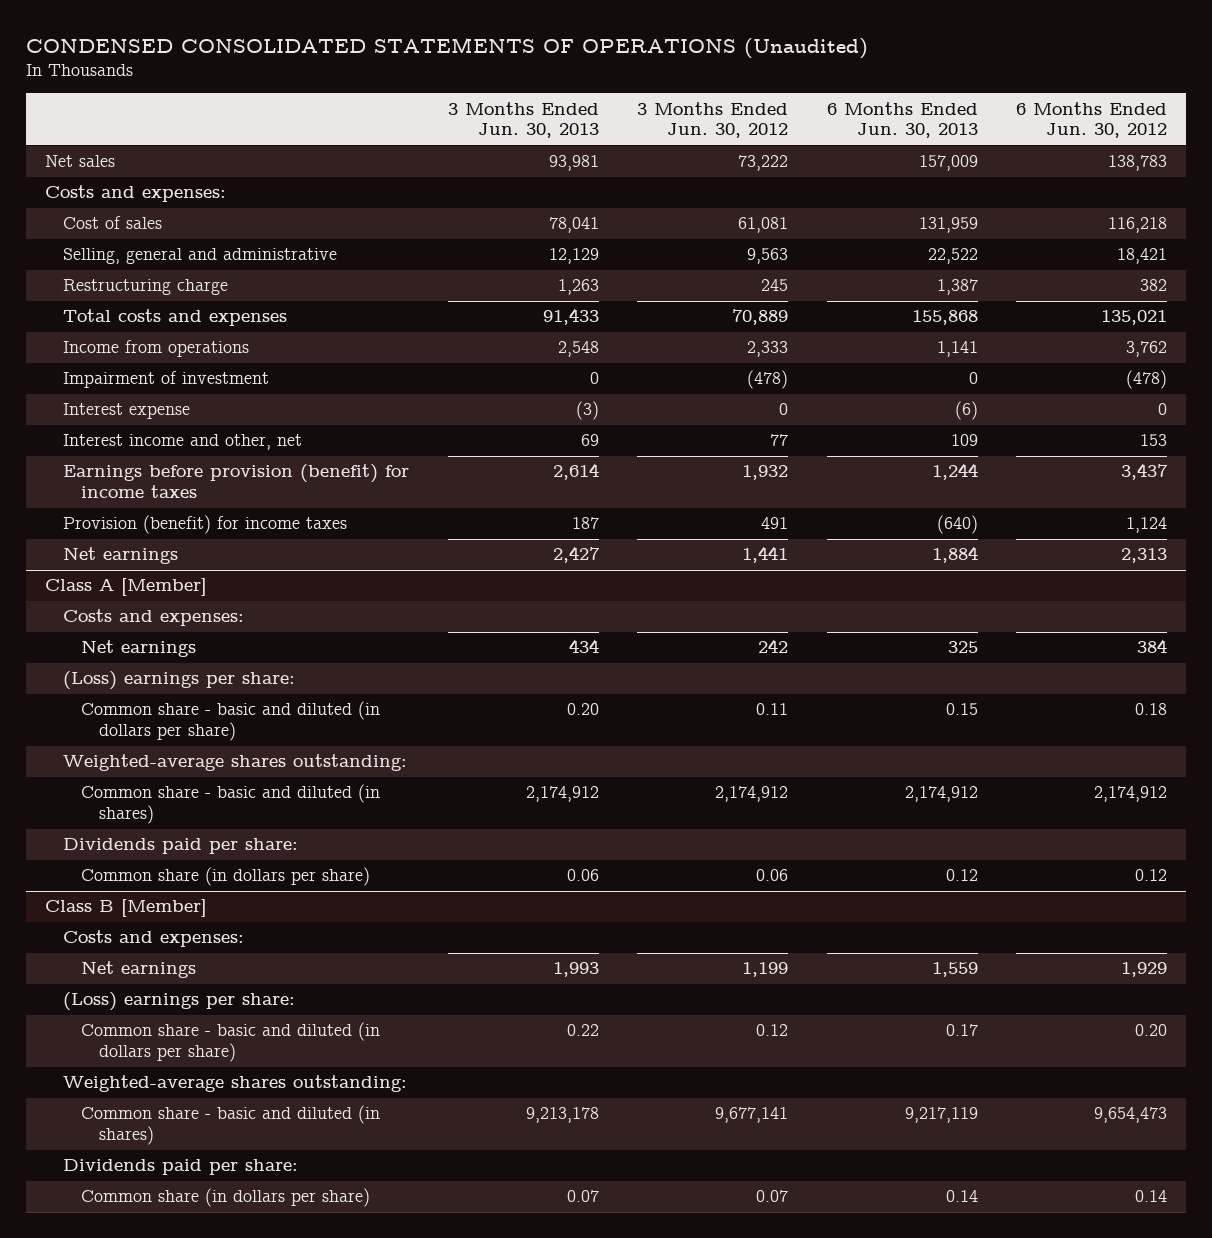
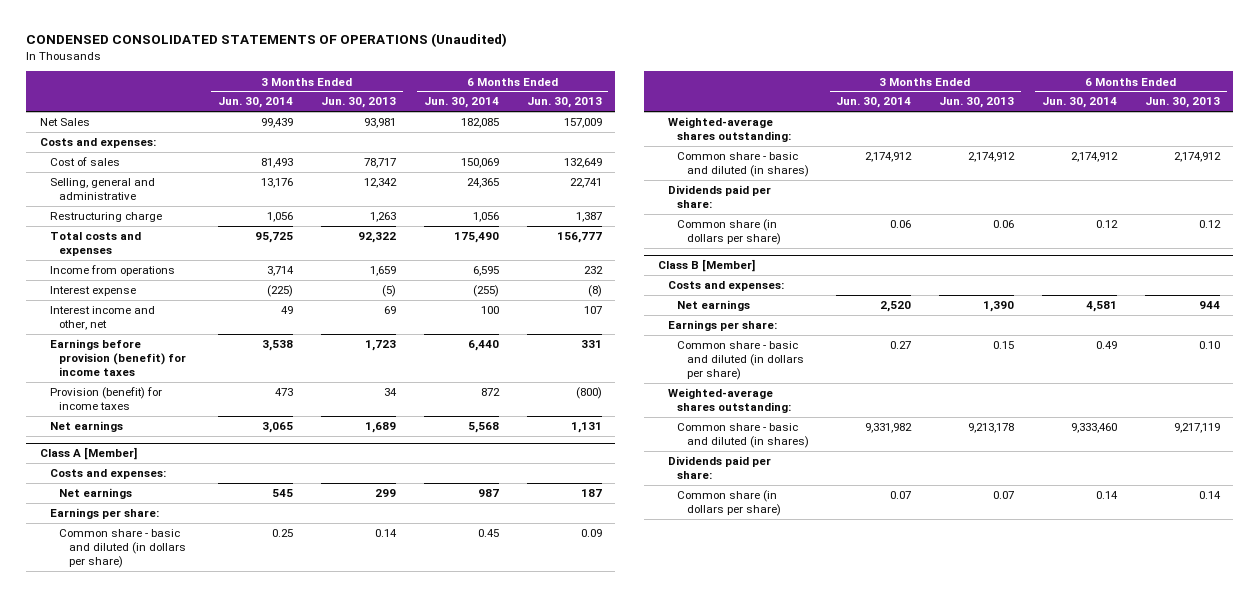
- | 3 Months Ended Jun. 30, 2013 | 3 Months Ended Jun. 30, 2012 | 6 Months Ended Jun. 30, 2013 | 6 Months Ended Jun. 30, 2012
+ | 3 Months Ended Jun. 30, 2014 | 3 Months Ended Jun. 30, 2013 | 6 Months Ended Jun. 30, 2014 | 6 Months Ended Jun. 30, 2013
- Net sales | 93,981 | 73,222 | 157,009 | 138,783
+ Net Sales | 99,439 | 93,981 | 182,085 | 157,009
- Cost of sales | 78,041 | 61,081 | 131,959 | 116,218
- Selling, general and administrative | 12,129 | 9,563 | 22,522 | 18,421
+ Cost of sales | 81,493 | 78,717 | 150,069 | 132,649
+ Selling, general and administrative | 13,176 | 12,342 | 24,365 | 22,741
- Total costs and expenses | 91,433 | 70,889 | 155,868 | 135,021
- Income from operations | 2,548 | 2,333 | 1,141 | 3,762
- Impairment of investment | 0 | (478) | 0 | (478)
- Interest expense | (3) | 0 | (6) | 0
- Interest income and other, net | 69 | 77 | 109 | 153
- Earnings before provision (benefit) for income taxes | 2,614 | 1,932 | 1,244 | 3,437
- Provision (benefit) for income taxes | 187 | 491 | (640) | 1,124
- Net earnings | 2,427 | 1,441 | 1,884 | 2,313
+ Total costs and expenses | 95,725 | 92,322 | 175,490 | 156,777
+ Income from operations | 3,714 | 1,659 | 6,595 | 232
+ Interest expense | (225) | (5) | (255) | (8)
+ Interest income and other, net | 49 | 69 | 100 | 107
+ Earnings before provision (benefit) for income taxes | 3,538 | 1,723 | 6,440 | 331
+ Provision (benefit) for income taxes | 473 | 34 | 872 | (800)
+ Net earnings | 3,065 | 1,689 | 5,568 | 1,131
@ Class A [Member]
- Net earnings | 434 | 242 | 325 | 384
- (Loss) earnings per share:
- Common share - basic and diluted (in dollars per share) | 0.20 | 0.11 | 0.15 | 0.18
+ Net earnings | 545 | 299 | 987 | 187
+ Earnings per share:
+ Common share - basic and diluted (in dollars per share) | 0.25 | 0.14 | 0.45 | 0.09
@ Class B [Member]
- Net earnings | 1,993 | 1,199 | 1,559 | 1,929
- (Loss) earnings per share:
- Common share - basic and diluted (in dollars per share) | 0.22 | 0.12 | 0.17 | 0.20
+ Net earnings | 2,520 | 1,390 | 4,581 | 944
+ Earnings per share:
+ Common share - basic and diluted (in dollars per share) | 0.27 | 0.15 | 0.49 | 0.10

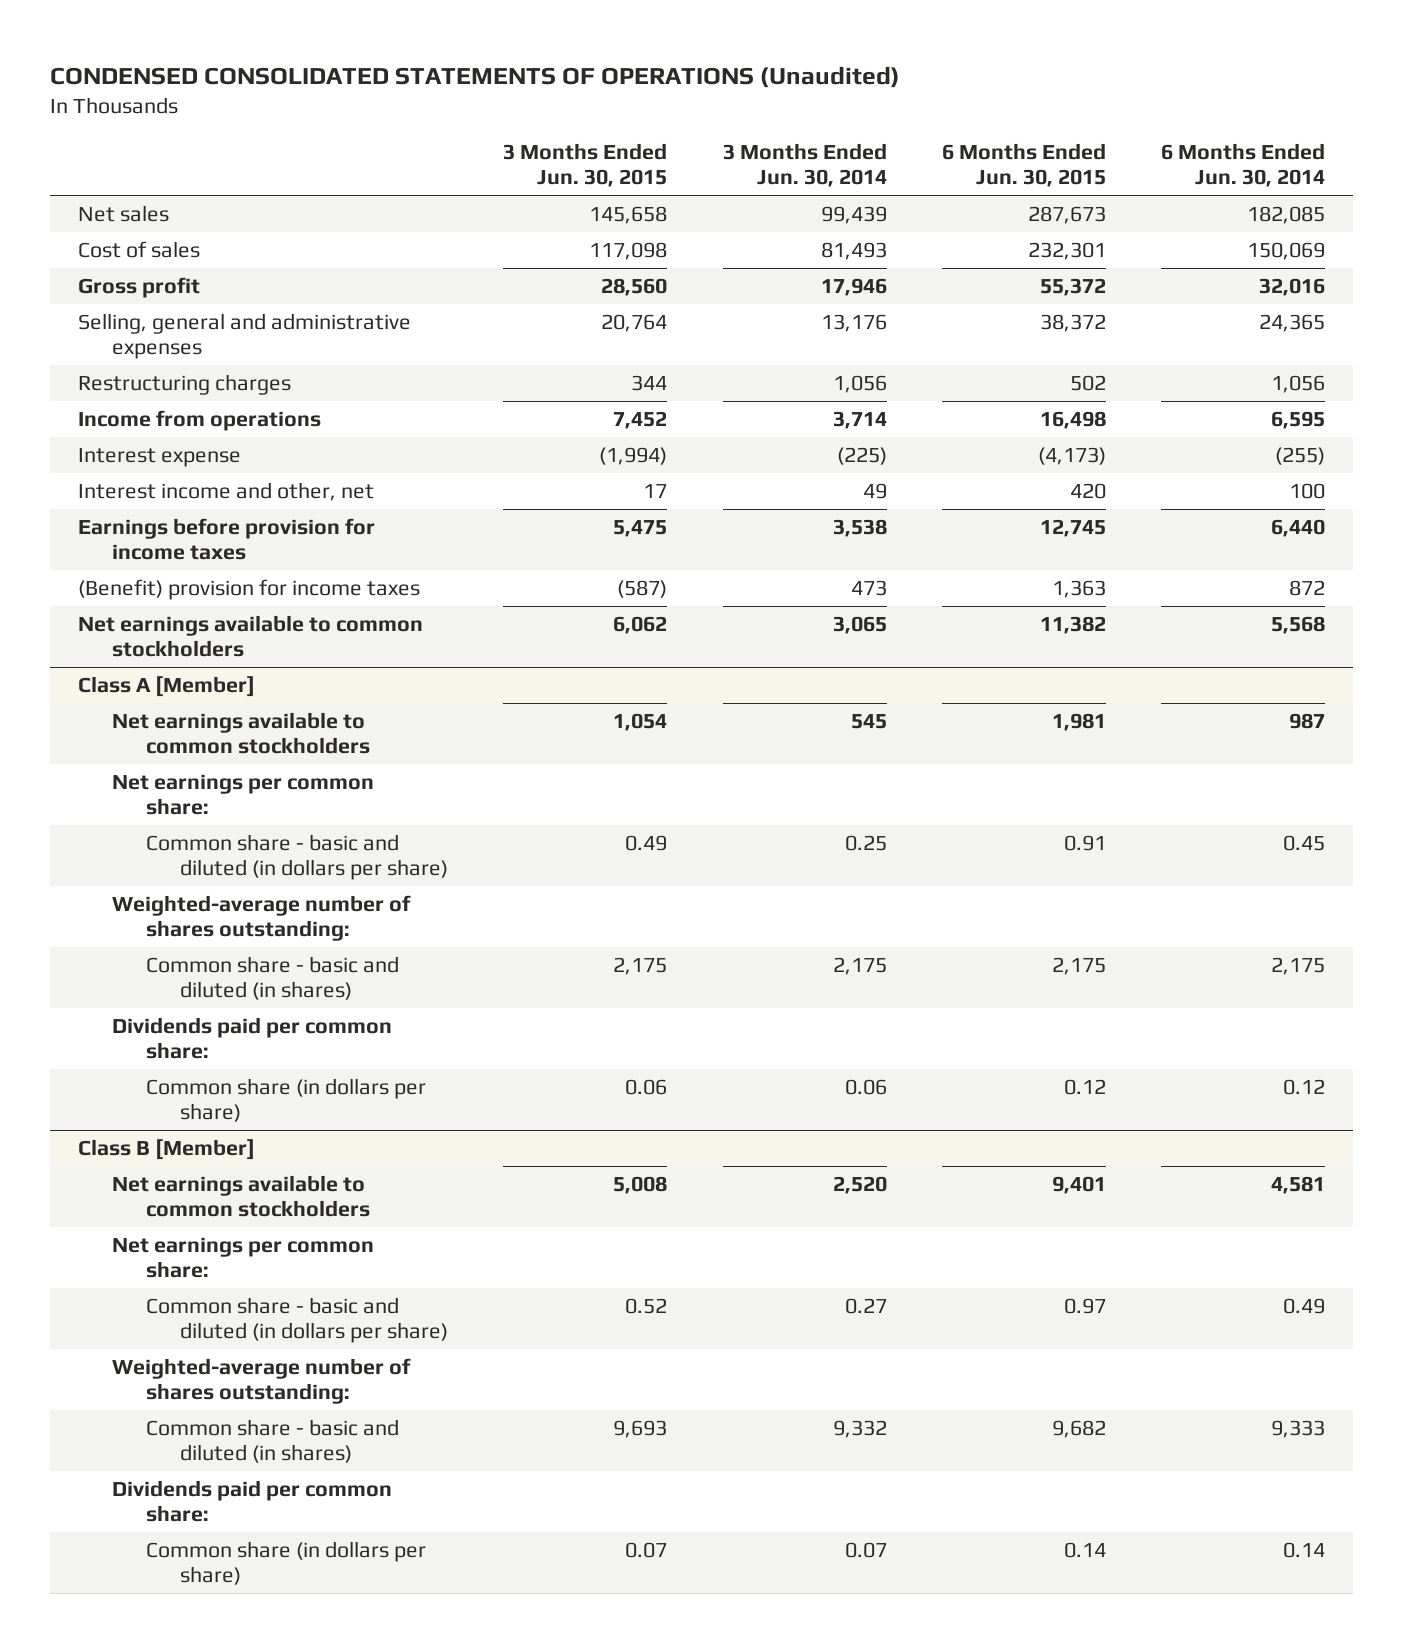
- | 3 Months Ended Jun. 30, 2014 | 3 Months Ended Jun. 30, 2013 | 6 Months Ended Jun. 30, 2014 | 6 Months Ended Jun. 30, 2013
+ | 3 Months Ended Jun. 30, 2015 | 3 Months Ended Jun. 30, 2014 | 6 Months Ended Jun. 30, 2015 | 6 Months Ended Jun. 30, 2014
- Net Sales | 99,439 | 93,981 | 182,085 | 157,009
- Costs and expenses:
+ Net sales | 145,658 | 99,439 | 287,673 | 182,085
- Selling, general and administrative | 13,176 | 12,342 | 24,365 | 22,741
- Restructuring charge | 1,056 | 1,263 | 1,056 | 1,387
- Total costs and expenses | 95,725 | 92,322 | 175,490 | 156,777
+ Gross profit | 28,560 | 17,946 | 55,372 | 32,016
+ Selling, general and administrative expenses | 20,764 | 13,176 | 38,372 | 24,365
+ Restructuring charges | 344 | 1,056 | 502 | 1,056
- Earnings before provision (benefit) for income taxes | 3,538 | 1,723 | 6,440 | 331
- Provision (benefit) for income taxes | 473 | 34 | 872 | (800)
- Net earnings | 3,065 | 1,689 | 5,568 | 1,131
+ Earnings before provision for income taxes | 5,475 | 3,538 | 12,745 | 6,440
+ (Benefit) provision for income taxes | (587) | 473 | 1,363 | 872
+ Net earnings available to common stockholders | 6,062 | 3,065 | 11,382 | 5,568
@ Class A [Member]
- Costs and expenses:
- Net earnings | 545 | 299 | 987 | 187
- Earnings per share:
+ Net earnings available to common stockholders | 1,054 | 545 | 1,981 | 987
+ Net earnings per common share:
- Weighted-average shares outstanding:
- Common share - basic and diluted (in shares) | 2,174,912 | 2,174,912 | 2,174,912 | 2,174,912
- Dividends paid per share:
+ Weighted-average number of shares outstanding:
+ Common share - basic and diluted (in shares) | 2,175 | 2,175 | 2,175 | 2,175
+ Dividends paid per common share:
@ Class B [Member]
- Costs and expenses:
- Net earnings | 2,520 | 1,390 | 4,581 | 944
- Earnings per share:
+ Net earnings available to common stockholders | 5,008 | 2,520 | 9,401 | 4,581
+ Net earnings per common share:
- Weighted-average shares outstanding:
- Common share - basic and diluted (in shares) | 9,331,982 | 9,213,178 | 9,333,460 | 9,217,119
- Dividends paid per share:
+ Weighted-average number of shares outstanding:
+ Common share - basic and diluted (in shares) | 9,693 | 9,332 | 9,682 | 9,333
+ Dividends paid per common share:

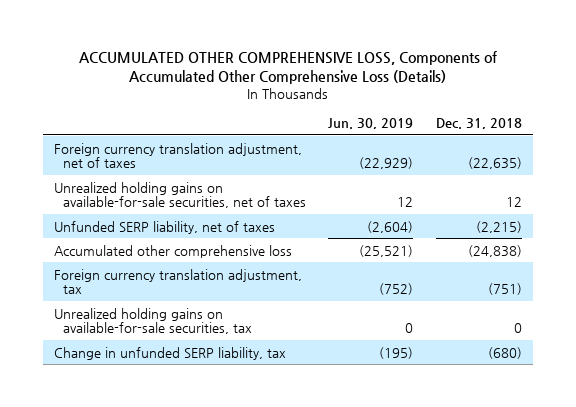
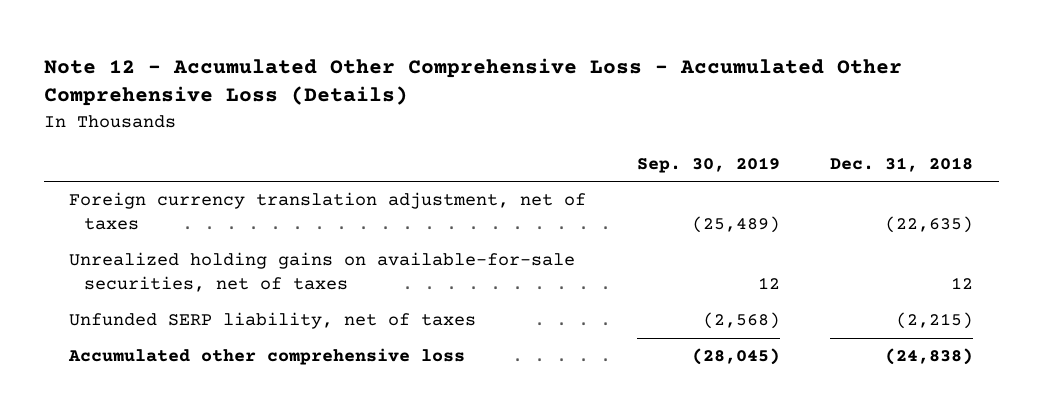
- ACCUMULATED OTHER COMPREHENSIVE LOSS, Components of Accumulated Other Comprehensive Loss (Details)
+ Note 12 - Accumulated Other Comprehensive Loss - Accumulated Other Comprehensive Loss (Details)
- | Jun. 30, 2019 | Dec. 31, 2018
+ | Sep. 30, 2019 | Dec. 31, 2018
- Foreign currency translation adjustment, tax | (752) | (751)
- Unrealized holding gains on available-for-sale securities, tax | 0 | 0
- Change in unfunded SERP liability, tax | (195) | (680)

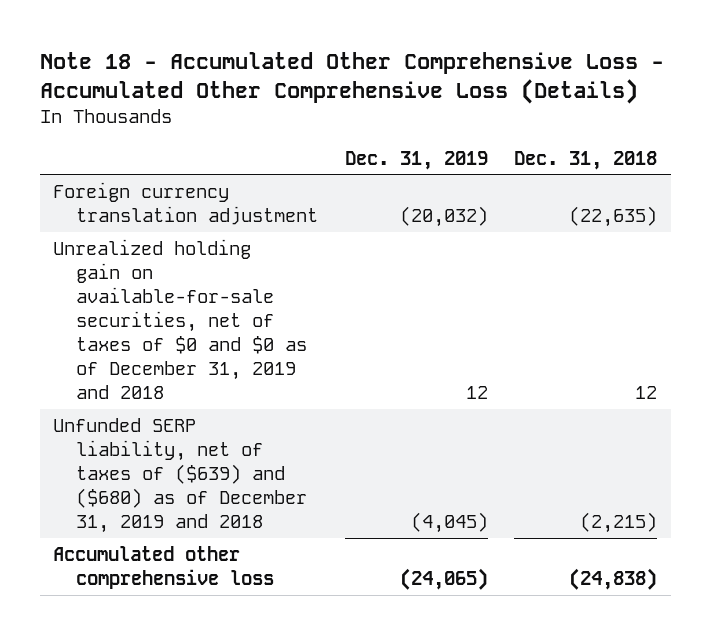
- Note 12 - Accumulated Other Comprehensive Loss - Accumulated Other Comprehensive Loss (Details)
+ Note 18 - Accumulated Other Comprehensive Loss - Accumulated Other Comprehensive Loss (Details)
- | Sep. 30, 2019 | Dec. 31, 2018
+ | Dec. 31, 2019 | Dec. 31, 2018
- Foreign currency translation adjustment, net of taxes | (25,489) | (22,635)
- Unrealized holding gains on available-for-sale securities, net of taxes | 12 | 12
- Unfunded SERP liability, net of taxes | (2,568) | (2,215)
+ Foreign currency translation adjustment | (20,032) | (22,635)
+ Unrealized holding gain on available-for-sale securities, net of taxes of $0 and $0 as of December 31, 2019 and 2018 | 12 | 12
+ Unfunded SERP liability, net of taxes of ($639) and ($680) as of December 31, 2019 and 2018 | (4,045) | (2,215)

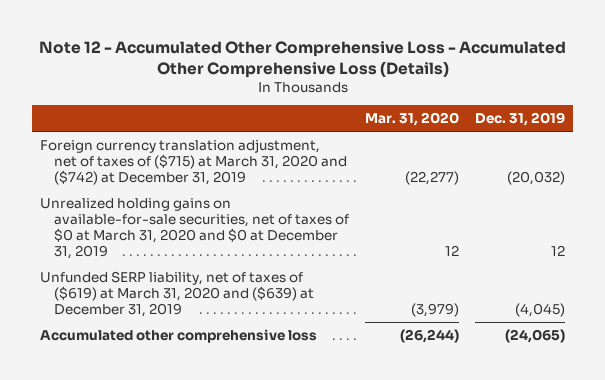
- Note 18 - Accumulated Other Comprehensive Loss - Accumulated Other Comprehensive Loss (Details)
+ Note 12 - Accumulated Other Comprehensive Loss - Accumulated Other Comprehensive Loss (Details)
- | Dec. 31, 2019 | Dec. 31, 2018
+ | Mar. 31, 2020 | Dec. 31, 2019
- Foreign currency translation adjustment | (20,032) | (22,635)
- Unrealized holding gain on available-for-sale securities, net of taxes of $0 and $0 as of December 31, 2019 and 2018 | 12 | 12
- Unfunded SERP liability, net of taxes of ($639) and ($680) as of December 31, 2019 and 2018 | (4,045) | (2,215)
+ Foreign currency translation adjustment, net of taxes of ($715) at March 31, 2020 and ($742) at December 31, 2019 | (22,277) | (20,032)
+ Unrealized holding gains on available-for-sale securities, net of taxes of $0 at March 31, 2020 and $0 at December 31, 2019 | 12 | 12
+ Unfunded SERP liability, net of taxes of ($619) at March 31, 2020 and ($639) at December 31, 2019 | (3,979) | (4,045)

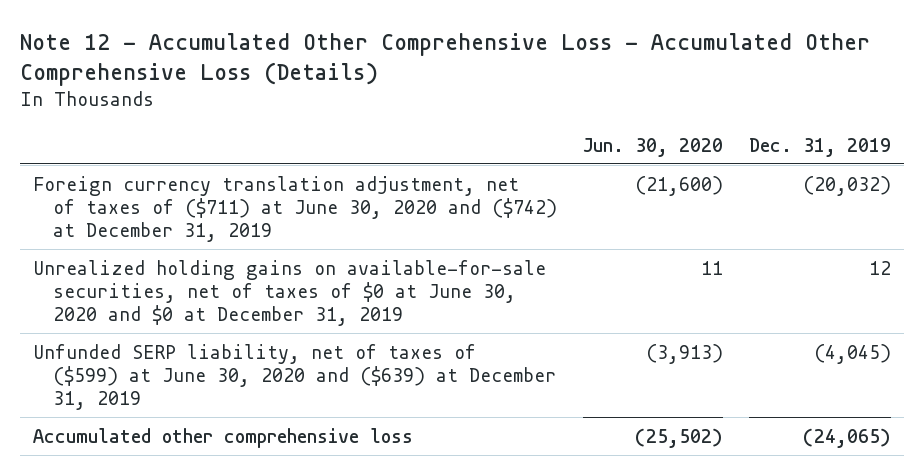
- | Mar. 31, 2020 | Dec. 31, 2019
+ | Jun. 30, 2020 | Dec. 31, 2019
- Foreign currency translation adjustment, net of taxes of ($715) at March 31, 2020 and ($742) at December 31, 2019 | (22,277) | (20,032)
- Unrealized holding gains on available-for-sale securities, net of taxes of $0 at March 31, 2020 and $0 at December 31, 2019 | 12 | 12
- Unfunded SERP liability, net of taxes of ($619) at March 31, 2020 and ($639) at December 31, 2019 | (3,979) | (4,045)
+ Foreign currency translation adjustment, net of taxes of ($711) at June 30, 2020 and ($742) at December 31, 2019 | (21,600) | (20,032)
+ Unrealized holding gains on available-for-sale securities, net of taxes of $0 at June 30, 2020 and $0 at December 31, 2019 | 11 | 12
+ Unfunded SERP liability, net of taxes of ($599) at June 30, 2020 and ($639) at December 31, 2019 | (3,913) | (4,045)

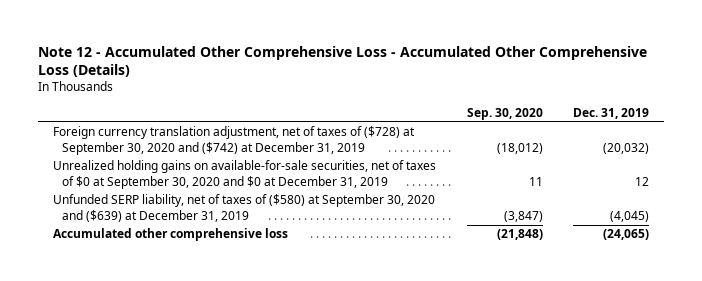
- | Jun. 30, 2020 | Dec. 31, 2019
+ | Sep. 30, 2020 | Dec. 31, 2019
- Foreign currency translation adjustment, net of taxes of ($711) at June 30, 2020 and ($742) at December 31, 2019 | (21,600) | (20,032)
- Unrealized holding gains on available-for-sale securities, net of taxes of $0 at June 30, 2020 and $0 at December 31, 2019 | 11 | 12
- Unfunded SERP liability, net of taxes of ($599) at June 30, 2020 and ($639) at December 31, 2019 | (3,913) | (4,045)
+ Foreign currency translation adjustment, net of taxes of ($728) at September 30, 2020 and ($742) at December 31, 2019 | (18,012) | (20,032)
+ Unrealized holding gains on available-for-sale securities, net of taxes of $0 at September 30, 2020 and $0 at December 31, 2019 | 11 | 12
+ Unfunded SERP liability, net of taxes of ($580) at September 30, 2020 and ($639) at December 31, 2019 | (3,847) | (4,045)

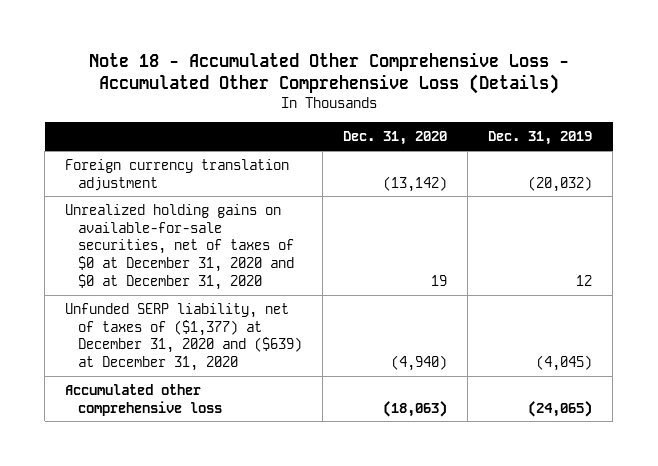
- Note 12 - Accumulated Other Comprehensive Loss - Accumulated Other Comprehensive Loss (Details)
+ Note 18 - Accumulated Other Comprehensive Loss - Accumulated Other Comprehensive Loss (Details)
- | Sep. 30, 2020 | Dec. 31, 2019
+ | Dec. 31, 2020 | Dec. 31, 2019
- Foreign currency translation adjustment, net of taxes of ($728) at September 30, 2020 and ($742) at December 31, 2019 | (18,012) | (20,032)
- Unrealized holding gains on available-for-sale securities, net of taxes of $0 at September 30, 2020 and $0 at December 31, 2019 | 11 | 12
- Unfunded SERP liability, net of taxes of ($580) at September 30, 2020 and ($639) at December 31, 2019 | (3,847) | (4,045)
+ Foreign currency translation adjustment | (13,142) | (20,032)
+ Unrealized holding gains on available-for-sale securities, net of taxes of $0 at December 31, 2020 and $0 at December 31, 2020 | 19 | 12
+ Unfunded SERP liability, net of taxes of ($1,377) at December 31, 2020 and ($639) at December 31, 2020 | (4,940) | (4,045)

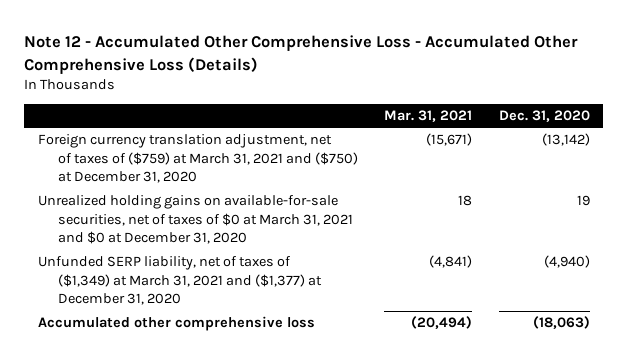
- Note 18 - Accumulated Other Comprehensive Loss - Accumulated Other Comprehensive Loss (Details)
+ Note 12 - Accumulated Other Comprehensive Loss - Accumulated Other Comprehensive Loss (Details)
- | Dec. 31, 2020 | Dec. 31, 2019
+ | Mar. 31, 2021 | Dec. 31, 2020
- Foreign currency translation adjustment | (13,142) | (20,032)
- Unrealized holding gains on available-for-sale securities, net of taxes of $0 at December 31, 2020 and $0 at December 31, 2020 | 19 | 12
- Unfunded SERP liability, net of taxes of ($1,377) at December 31, 2020 and ($639) at December 31, 2020 | (4,940) | (4,045)
+ Foreign currency translation adjustment, net of taxes of ($759) at March 31, 2021 and ($750) at December 31, 2020 | (15,671) | (13,142)
+ Unrealized holding gains on available-for-sale securities, net of taxes of $0 at March 31, 2021 and $0 at December 31, 2020 | 18 | 19
+ Unfunded SERP liability, net of taxes of ($1,349) at March 31, 2021 and ($1,377) at December 31, 2020 | (4,841) | (4,940)

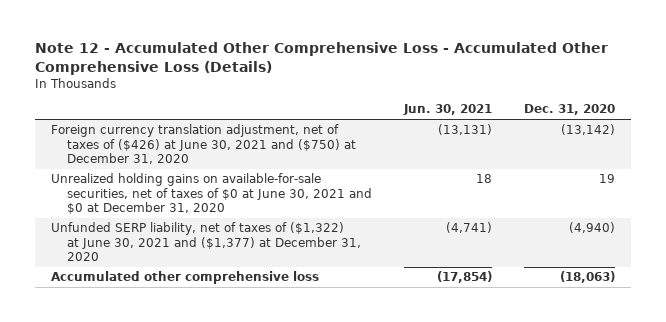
- | Mar. 31, 2021 | Dec. 31, 2020
+ | Jun. 30, 2021 | Dec. 31, 2020
- Foreign currency translation adjustment, net of taxes of ($759) at March 31, 2021 and ($750) at December 31, 2020 | (15,671) | (13,142)
- Unrealized holding gains on available-for-sale securities, net of taxes of $0 at March 31, 2021 and $0 at December 31, 2020 | 18 | 19
- Unfunded SERP liability, net of taxes of ($1,349) at March 31, 2021 and ($1,377) at December 31, 2020 | (4,841) | (4,940)
+ Foreign currency translation adjustment, net of taxes of ($426) at June 30, 2021 and ($750) at December 31, 2020 | (13,131) | (13,142)
+ Unrealized holding gains on available-for-sale securities, net of taxes of $0 at June 30, 2021 and $0 at December 31, 2020 | 18 | 19
+ Unfunded SERP liability, net of taxes of ($1,322) at June 30, 2021 and ($1,377) at December 31, 2020 | (4,741) | (4,940)

